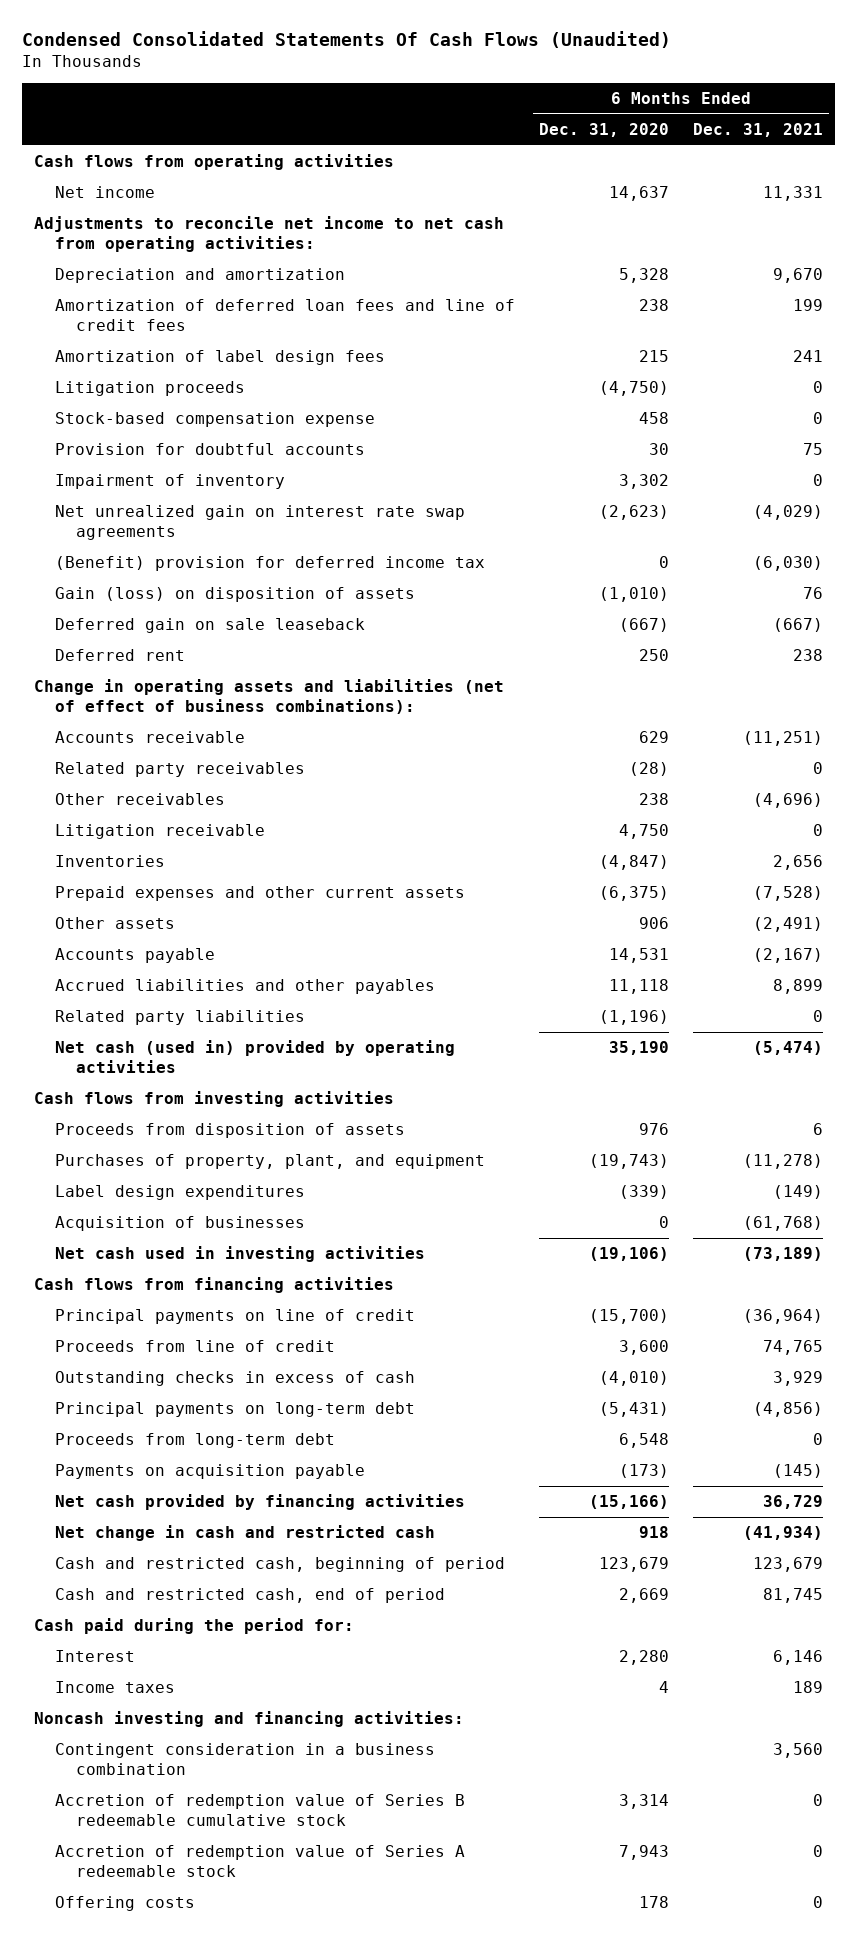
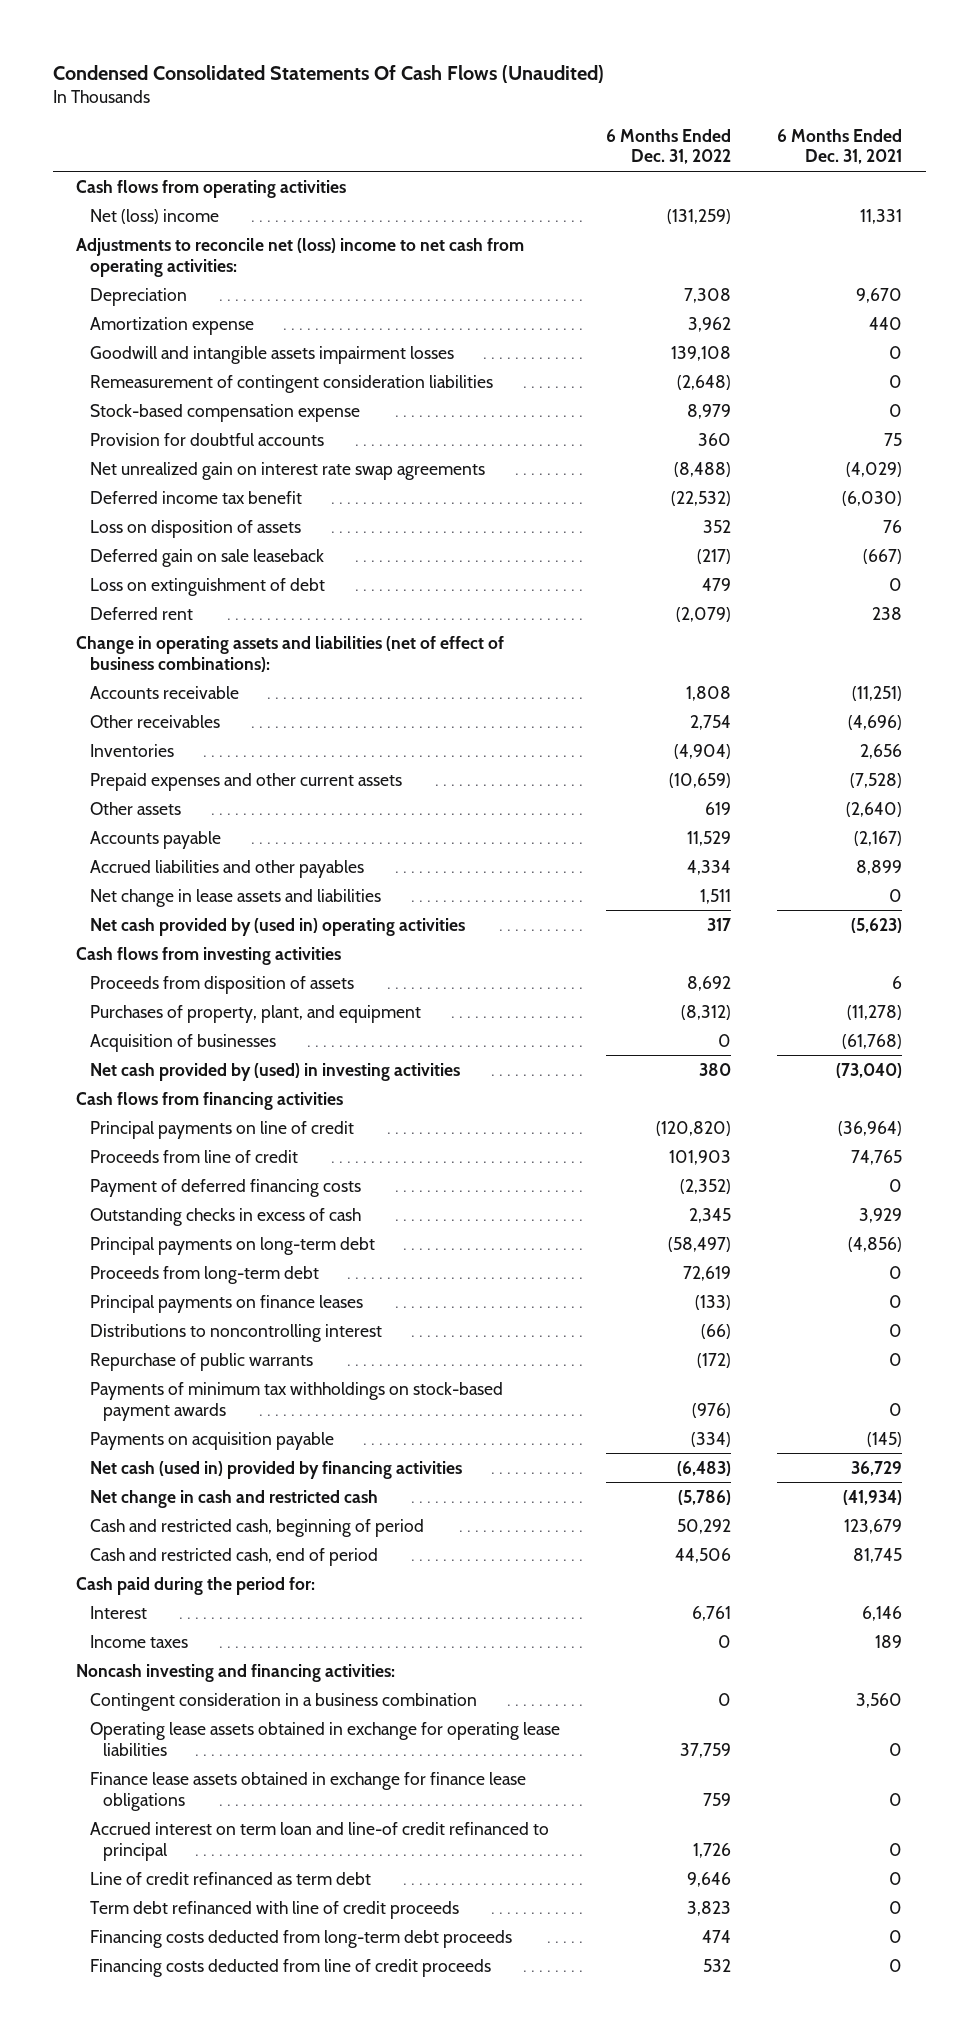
- | 6 Months Ended Dec. 31, 2020 | 6 Months Ended Dec. 31, 2021
+ | 6 Months Ended Dec. 31, 2022 | 6 Months Ended Dec. 31, 2021
- Net income | 14,637 | 11,331
- Adjustments to reconcile net income to net cash from operating activities:
- Depreciation and amortization | 5,328 | 9,670
- Amortization of deferred loan fees and line of credit fees | 238 | 199
- Amortization of label design fees | 215 | 241
- Litigation proceeds | (4,750) | 0
+ Net (loss) income | (131,259) | 11,331
+ Adjustments to reconcile net (loss) income to net cash from operating activities:
+ Depreciation | 7,308 | 9,670
+ Amortization expense | 3,962 | 440
+ Goodwill and intangible assets impairment losses | 139,108 | 0
+ Remeasurement of contingent consideration liabilities | (2,648) | 0
- Impairment of inventory | 3,302 | 0
- (Benefit) provision for deferred income tax | 0 | (6,030)
- Gain (loss) on disposition of assets | (1,010) | 76
+ Deferred income tax benefit | (22,532) | (6,030)
+ Loss on disposition of assets | 352 | 76
+ Loss on extinguishment of debt | 479 | 0
- Related party receivables | (28) | 0
- Litigation receivable | 4,750 | 0
- Other assets | 906 | (2,491)
+ Other assets | 619 | (2,640)
- Related party liabilities | (1,196) | 0
- Net cash (used in) provided by operating activities | 35,190 | (5,474)
+ Net change in lease assets and liabilities | 1,511 | 0
+ Net cash provided by (used in) operating activities | 317 | (5,623)
- Label design expenditures | (339) | (149)
- Net cash used in investing activities | (19,106) | (73,189)
+ Net cash provided by (used) in investing activities | 380 | (73,040)
+ Payment of deferred financing costs | (2,352) | 0
+ Principal payments on finance leases | (133) | 0
+ Distributions to noncontrolling interest | (66) | 0
+ Repurchase of public warrants | (172) | 0
+ Payments of minimum tax withholdings on stock-based payment awards | (976) | 0
- Net cash provided by financing activities | (15,166) | 36,729
+ Net cash (used in) provided by financing activities | (6,483) | 36,729
- Accretion of redemption value of Series B redeemable cumulative stock | 3,314 | 0
- Accretion of redemption value of Series A redeemable stock | 7,943 | 0
- Offering costs | 178 | 0
+ Operating lease assets obtained in exchange for operating lease liabilities | 37,759 | 0
+ Finance lease assets obtained in exchange for finance lease obligations | 759 | 0
+ Accrued interest on term loan and line-of credit refinanced to principal | 1,726 | 0
+ Line of credit refinanced as term debt | 9,646 | 0
+ Term debt refinanced with line of credit proceeds | 3,823 | 0
+ Financing costs deducted from long-term debt proceeds | 474 | 0
+ Financing costs deducted from line of credit proceeds | 532 | 0

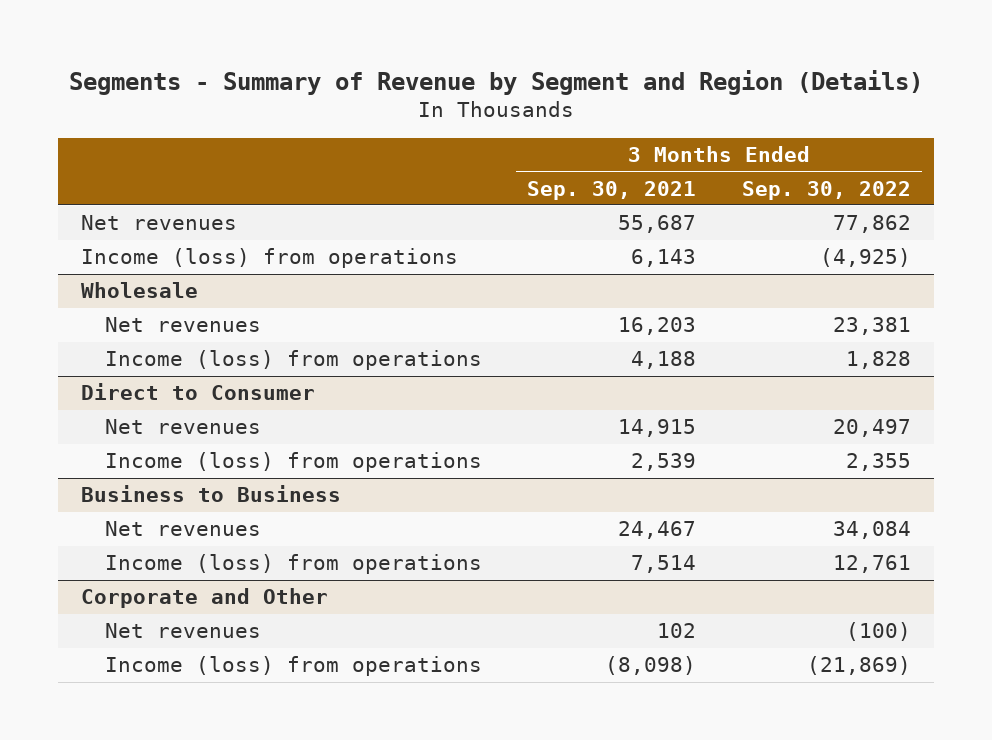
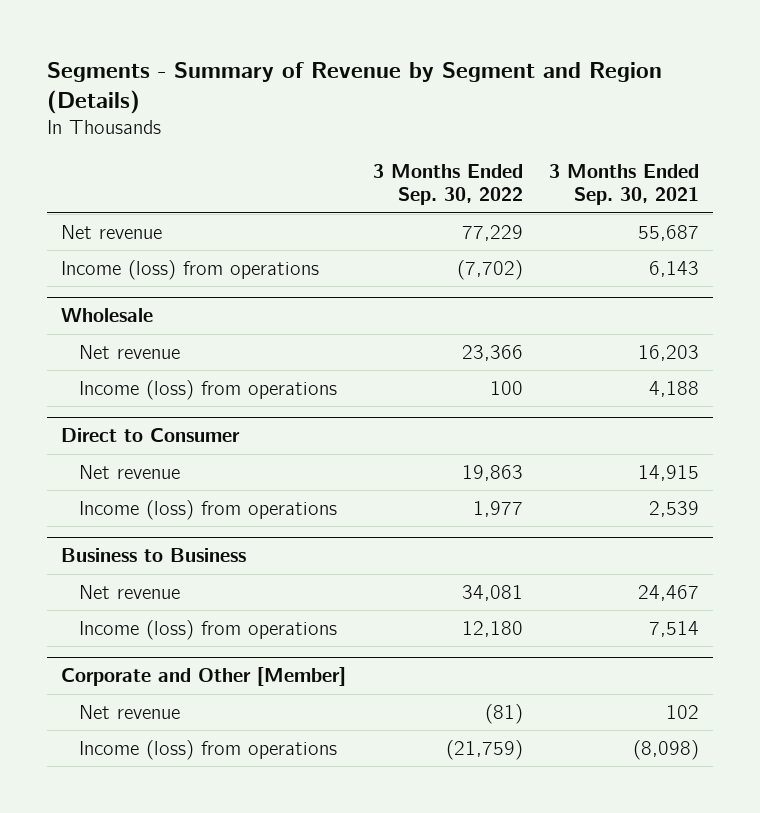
- | 3 Months Ended Sep. 30, 2021 | 3 Months Ended Sep. 30, 2022
+ | 3 Months Ended Sep. 30, 2022 | 3 Months Ended Sep. 30, 2021
- Net revenues | 55,687 | 77,862
- Income (loss) from operations | 6,143 | (4,925)
+ Net revenue | 77,229 | 55,687
+ Income (loss) from operations | (7,702) | 6,143
@ Wholesale
- Net revenues | 16,203 | 23,381
- Income (loss) from operations | 4,188 | 1,828
+ Net revenue | 23,366 | 16,203
+ Income (loss) from operations | 100 | 4,188
@ Direct to Consumer
- Net revenues | 14,915 | 20,497
- Income (loss) from operations | 2,539 | 2,355
+ Net revenue | 19,863 | 14,915
+ Income (loss) from operations | 1,977 | 2,539
@ Business to Business
- Net revenues | 24,467 | 34,084
- Income (loss) from operations | 7,514 | 12,761
- Corporate and Other
- Net revenues | 102 | (100)
- Income (loss) from operations | (8,098) | (21,869)
@ Business to Business
+ Net revenue | 34,081 | 24,467
+ Income (loss) from operations | 12,180 | 7,514
+ Corporate and Other [Member]
+ Net revenue | (81) | 102
+ Income (loss) from operations | (21,759) | (8,098)

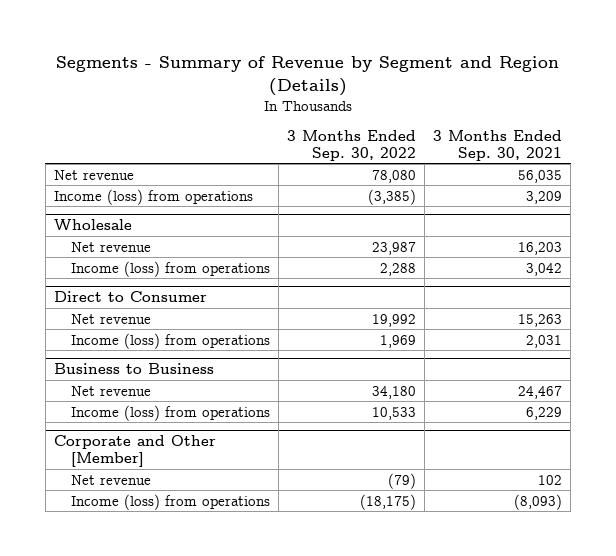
- Net revenue | 77,229 | 55,687
- Income (loss) from operations | (7,702) | 6,143
+ Net revenue | 78,080 | 56,035
+ Income (loss) from operations | (3,385) | 3,209
@ Wholesale
- Net revenue | 23,366 | 16,203
- Income (loss) from operations | 100 | 4,188
+ Net revenue | 23,987 | 16,203
+ Income (loss) from operations | 2,288 | 3,042
@ Direct to Consumer
- Net revenue | 19,863 | 14,915
- Income (loss) from operations | 1,977 | 2,539
+ Net revenue | 19,992 | 15,263
+ Income (loss) from operations | 1,969 | 2,031
@ Business to Business
- Net revenue | 34,081 | 24,467
- Income (loss) from operations | 12,180 | 7,514
+ Net revenue | 34,180 | 24,467
+ Income (loss) from operations | 10,533 | 6,229
@ Corporate and Other [Member]
- Net revenue | (81) | 102
- Income (loss) from operations | (21,759) | (8,098)
+ Net revenue | (79) | 102
+ Income (loss) from operations | (18,175) | (8,093)

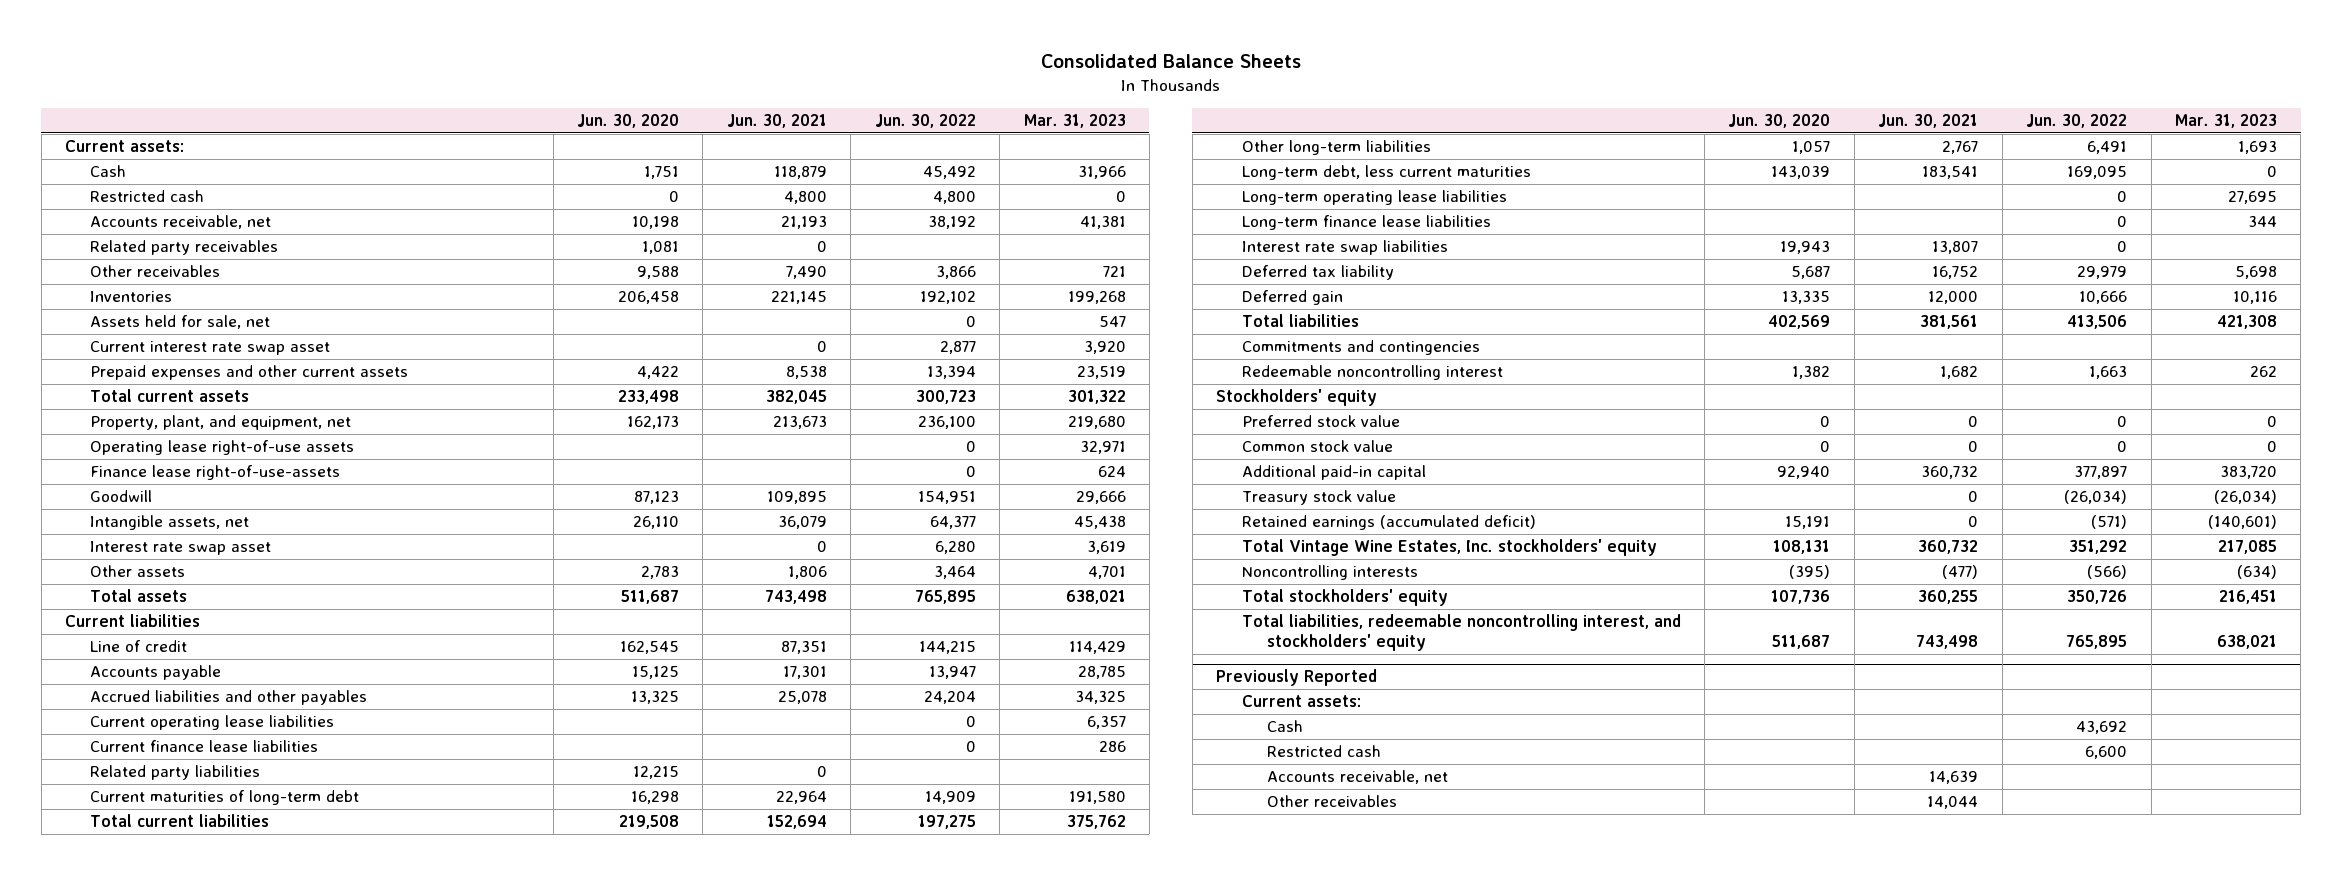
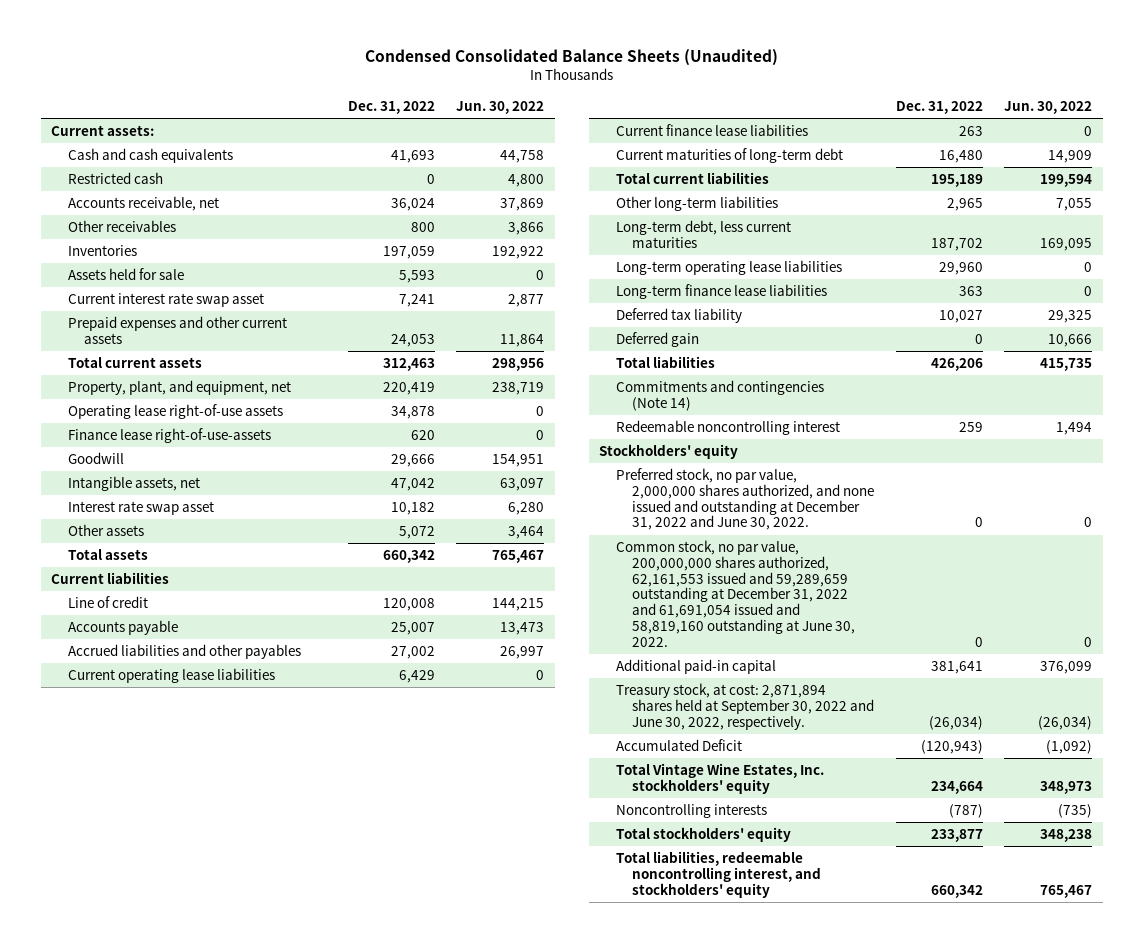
- Consolidated Balance Sheets
+ Condensed Consolidated Balance Sheets (Unaudited)
- | Jun. 30, 2020 | Jun. 30, 2021 | Jun. 30, 2022 | Mar. 31, 2023
+ | Dec. 31, 2022 | Jun. 30, 2022
- Cash | 1,751 | 118,879 | 45,492 | 31,966
+ Cash and cash equivalents | 41,693 | 44,758
- Accounts receivable, net | 10,198 | 21,193 | 38,192 | 41,381
- Related party receivables | 1,081 | 0 | |
+ Accounts receivable, net | 36,024 | 37,869
- Inventories | 206,458 | 221,145 | 192,102 | 199,268
- Assets held for sale, net | | | 0 | 547
+ Inventories | 197,059 | 192,922
+ Assets held for sale | 5,593 | 0
- Prepaid expenses and other current assets | 4,422 | 8,538 | 13,394 | 23,519
- Total current assets | 233,498 | 382,045 | 300,723 | 301,322
- Property, plant, and equipment, net | 162,173 | 213,673 | 236,100 | 219,680
+ Prepaid expenses and other current assets | 24,053 | 11,864
+ Total current assets | 312,463 | 298,956
+ Property, plant, and equipment, net | 220,419 | 238,719
- Intangible assets, net | 26,110 | 36,079 | 64,377 | 45,438
+ Intangible assets, net | 47,042 | 63,097
- Total assets | 511,687 | 743,498 | 765,895 | 638,021
+ Total assets | 660,342 | 765,467
- Accounts payable | 15,125 | 17,301 | 13,947 | 28,785
- Accrued liabilities and other payables | 13,325 | 25,078 | 24,204 | 34,325
+ Accounts payable | 25,007 | 13,473
+ Accrued liabilities and other payables | 27,002 | 26,997
- Related party liabilities | 12,215 | 0 | |
- Total current liabilities | 219,508 | 152,694 | 197,275 | 375,762
- Other long-term liabilities | 1,057 | 2,767 | 6,491 | 1,693
+ Total current liabilities | 195,189 | 199,594
+ Other long-term liabilities | 2,965 | 7,055
- Interest rate swap liabilities | 19,943 | 13,807 | 0 |
- Deferred tax liability | 5,687 | 16,752 | 29,979 | 5,698
+ Deferred tax liability | 10,027 | 29,325
- Total liabilities | 402,569 | 381,561 | 413,506 | 421,308
- Commitments and contingencies
- Redeemable noncontrolling interest | 1,382 | 1,682 | 1,663 | 262
+ Total liabilities | 426,206 | 415,735
+ Commitments and contingencies (Note 14)
+ Redeemable noncontrolling interest | 259 | 1,494
- Preferred stock value | 0 | 0 | 0 | 0
- Common stock value | 0 | 0 | 0 | 0
- Additional paid-in capital | 92,940 | 360,732 | 377,897 | 383,720
- Treasury stock value | | 0 | (26,034) | (26,034)
- Retained earnings (accumulated deficit) | 15,191 | 0 | (571) | (140,601)
- Total Vintage Wine Estates, Inc. stockholders' equity | 108,131 | 360,732 | 351,292 | 217,085
- Noncontrolling interests | (395) | (477) | (566) | (634)
- Total stockholders' equity | 107,736 | 360,255 | 350,726 | 216,451
- Total liabilities, redeemable noncontrolling interest, and stockholders' equity | 511,687 | 743,498 | 765,895 | 638,021
- Previously Reported
- Current assets:
- Cash | | | 43,692 |
- Restricted cash | | | 6,600 |
- Accounts receivable, net | | 14,639 | |
- Other receivables | | 14,044 | |
+ Preferred stock, no par value, 2,000,000 shares authorized, and none issued and outstanding at December 31, 2022 and June 30, 2022. | 0 | 0
+ Common stock, no par value, 200,000,000 shares authorized, 62,161,553 issued and 59,289,659 outstanding at December 31, 2022 and 61,691,054 issued and 58,819,160 outstanding at June 30, 2022. | 0 | 0
+ Additional paid-in capital | 381,641 | 376,099
+ Treasury stock, at cost: 2,871,894 shares held at September 30, 2022 and June 30, 2022, respectively. | (26,034) | (26,034)
+ Accumulated Deficit | (120,943) | (1,092)
+ Total Vintage Wine Estates, Inc. stockholders' equity | 234,664 | 348,973
+ Noncontrolling interests | (787) | (735)
+ Total stockholders' equity | 233,877 | 348,238
+ Total liabilities, redeemable noncontrolling interest, and stockholders' equity | 660,342 | 765,467

